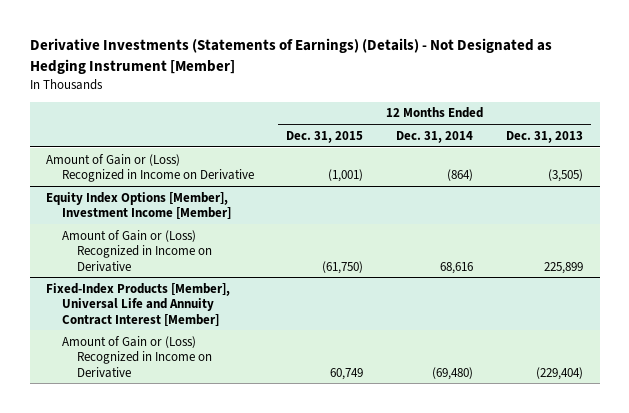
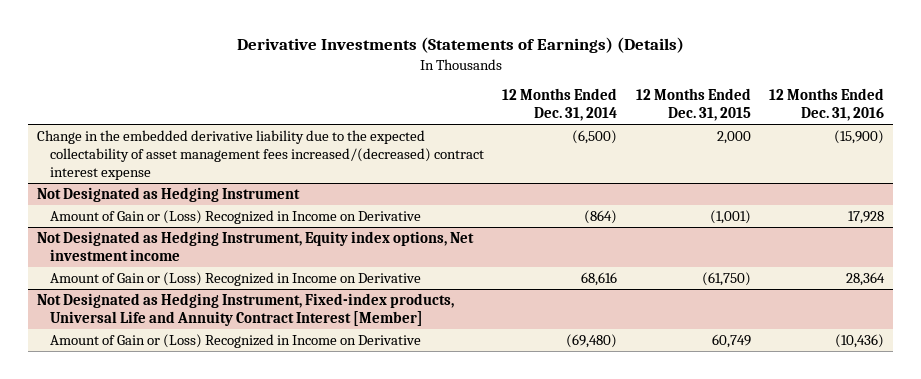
- Derivative Investments (Statements of Earnings) (Details) - Not Designated as Hedging Instrument [Member]
+ Derivative Investments (Statements of Earnings) (Details)
- | 12 Months Ended Dec. 31, 2015 | 12 Months Ended Dec. 31, 2014 | 12 Months Ended Dec. 31, 2013
+ | 12 Months Ended Dec. 31, 2014 | 12 Months Ended Dec. 31, 2015 | 12 Months Ended Dec. 31, 2016
+ Change in the embedded derivative liability due to the expected collectability of asset management fees increased/(decreased) contract interest expense | (6,500) | 2,000 | (15,900)
+ Not Designated as Hedging Instrument
- Equity Index Options [Member], Investment Income [Member]
+ Not Designated as Hedging Instrument, Equity index options, Net investment income
- Fixed-Index Products [Member], Universal Life and Annuity Contract Interest [Member]
+ Not Designated as Hedging Instrument, Fixed-index products, Universal Life and Annuity Contract Interest [Member]

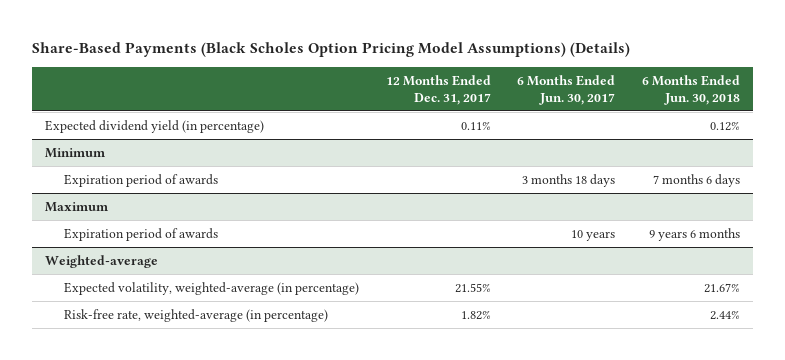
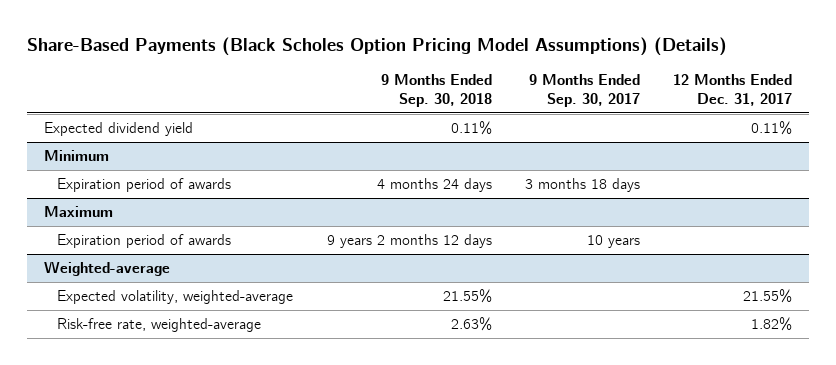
- | 12 Months Ended Dec. 31, 2017 | 6 Months Ended Jun. 30, 2017 | 6 Months Ended Jun. 30, 2018
+ | 9 Months Ended Sep. 30, 2018 | 9 Months Ended Sep. 30, 2017 | 12 Months Ended Dec. 31, 2017
- Expected dividend yield (in percentage) | 0.11% | | 0.12%
+ Expected dividend yield | 0.11% | | 0.11%
@ Weighted-average
- Expected volatility, weighted-average (in percentage) | 21.55% | | 21.67%
- Risk-free rate, weighted-average (in percentage) | 1.82% | | 2.44%
+ Expected volatility, weighted-average | 21.55% | | 21.55%
+ Risk-free rate, weighted-average | 2.63% | | 1.82%

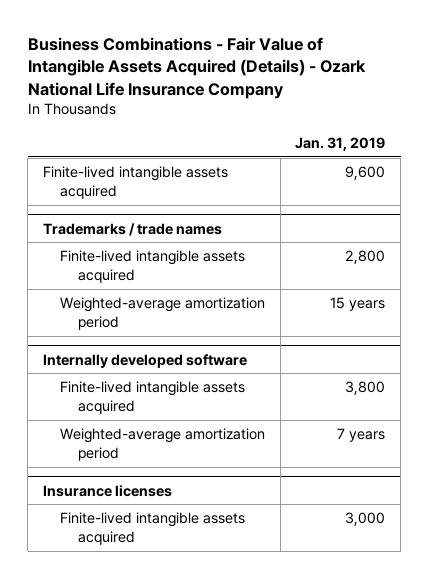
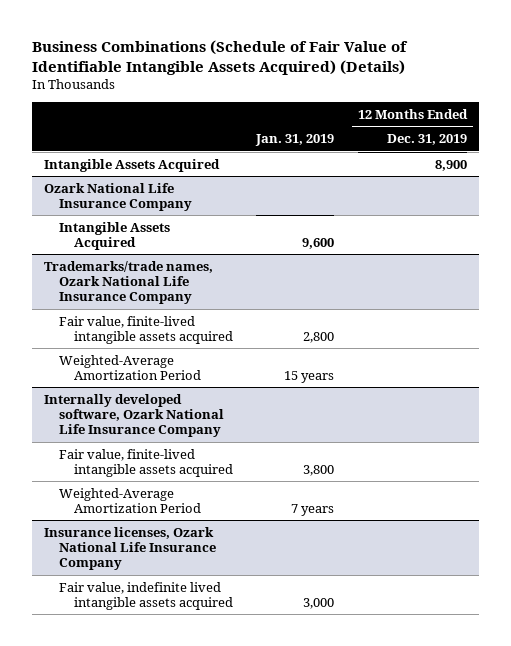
- Business Combinations - Fair Value of Intangible Assets Acquired (Details) - Ozark National Life Insurance Company
+ Business Combinations (Schedule of Fair Value of Identifiable Intangible Assets Acquired) (Details)
- | Jan. 31, 2019
+ | Jan. 31, 2019 | 12 Months Ended Dec. 31, 2019
- Finite-lived intangible assets acquired | 9,600
- Trademarks / trade names
- Finite-lived intangible assets acquired | 2,800
- Weighted-average amortization period | 15 years
- Internally developed software
- Finite-lived intangible assets acquired | 3,800
- Weighted-average amortization period | 7 years
- Insurance licenses
- Finite-lived intangible assets acquired | 3,000
+ Intangible Assets Acquired | | 8,900
+ Ozark National Life Insurance Company
+ Intangible Assets Acquired | 9,600 |
+ Trademarks/trade names, Ozark National Life Insurance Company
+ Fair value, finite-lived intangible assets acquired | 2,800 |
+ Weighted-Average Amortization Period | 15 years |
+ Internally developed software, Ozark National Life Insurance Company
+ Fair value, finite-lived intangible assets acquired | 3,800 |
+ Weighted-Average Amortization Period | 7 years |
+ Insurance licenses, Ozark National Life Insurance Company
+ Fair value, indefinite lived intangible assets acquired | 3,000 |

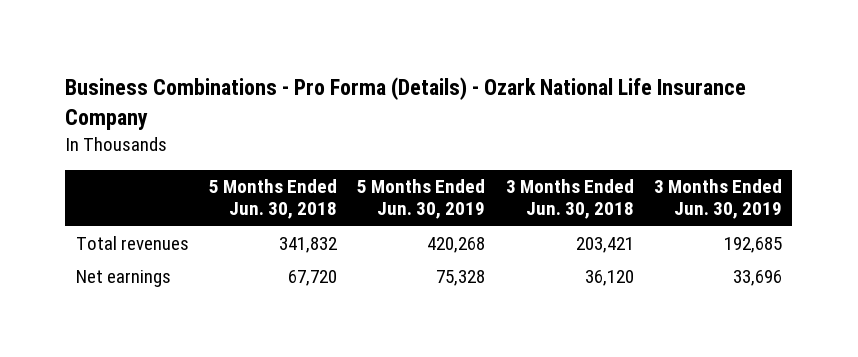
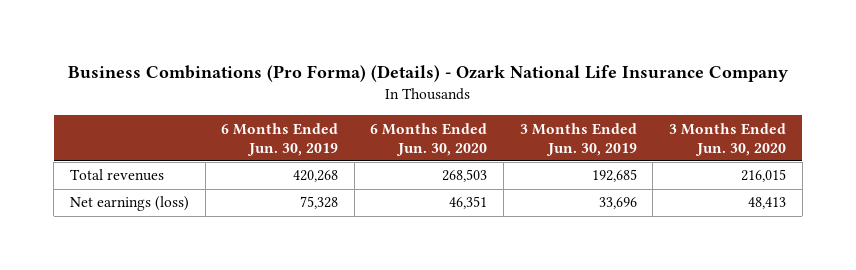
- Business Combinations - Pro Forma (Details) - Ozark National Life Insurance Company
+ Business Combinations (Pro Forma) (Details) - Ozark National Life Insurance Company
- | 5 Months Ended Jun. 30, 2018 | 5 Months Ended Jun. 30, 2019 | 3 Months Ended Jun. 30, 2018 | 3 Months Ended Jun. 30, 2019
+ | 6 Months Ended Jun. 30, 2019 | 6 Months Ended Jun. 30, 2020 | 3 Months Ended Jun. 30, 2019 | 3 Months Ended Jun. 30, 2020
- Net earnings | 67,720 | 75,328 | 36,120 | 33,696
+ Net earnings (loss) | 75,328 | 46,351 | 33,696 | 48,413

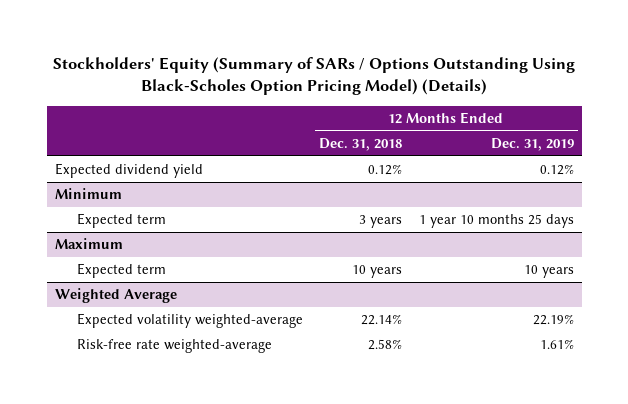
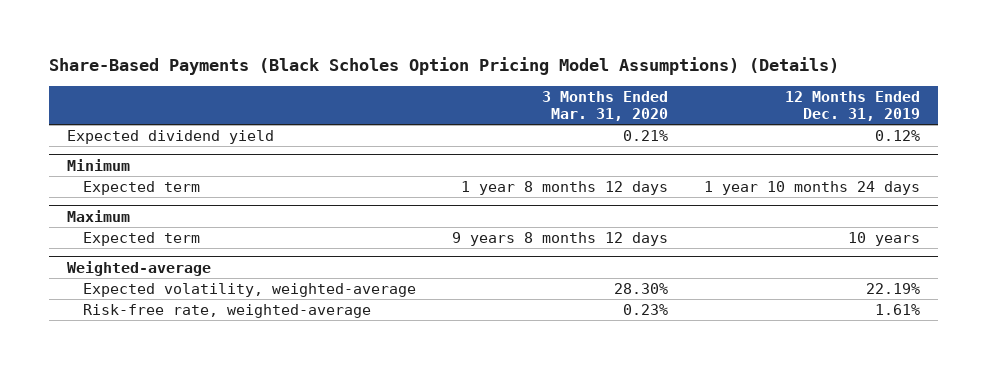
- Stockholders' Equity (Summary of SARs / Options Outstanding Using Black-Scholes Option Pricing Model) (Details)
+ Share-Based Payments (Black Scholes Option Pricing Model Assumptions) (Details)
- | 12 Months Ended Dec. 31, 2018 | 12 Months Ended Dec. 31, 2019
+ | 3 Months Ended Mar. 31, 2020 | 12 Months Ended Dec. 31, 2019
@ Minimum
- Expected term | 3 years | 1 year 10 months 25 days
+ Expected term | 1 year 8 months 12 days | 1 year 10 months 24 days
- Weighted Average
- Expected volatility weighted-average | 22.14% | 22.19%
- Risk-free rate weighted-average | 2.58% | 1.61%
+ Weighted-average
+ Expected volatility, weighted-average | 28.30% | 22.19%
+ Risk-free rate, weighted-average | 0.23% | 1.61%

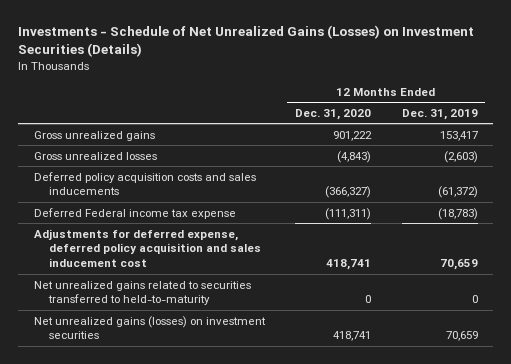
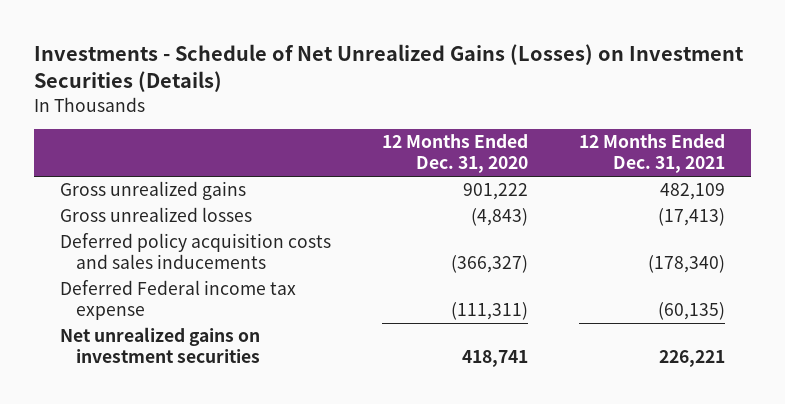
- | 12 Months Ended Dec. 31, 2020 | 12 Months Ended Dec. 31, 2019
+ | 12 Months Ended Dec. 31, 2020 | 12 Months Ended Dec. 31, 2021
- Adjustments for deferred expense, deferred policy acquisition and sales inducement cost | 418,741 | 70,659
- Net unrealized gains related to securities transferred to held-to-maturity | 0 | 0
- Net unrealized gains (losses) on investment securities | 418,741 | 70,659
+ Net unrealized gains on investment securities | 418,741 | 226,221

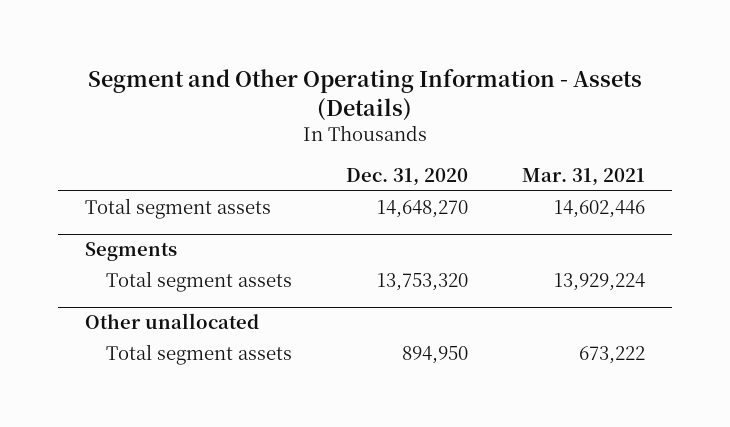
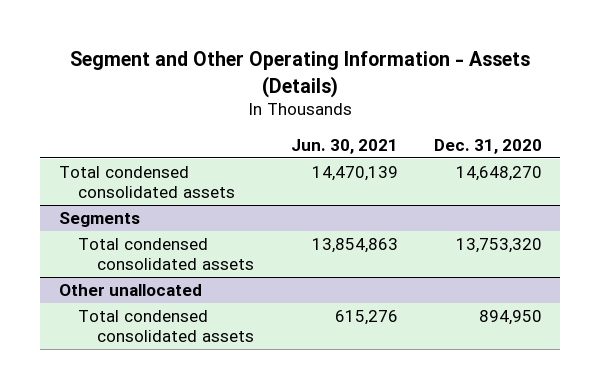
- | Dec. 31, 2020 | Mar. 31, 2021
+ | Jun. 30, 2021 | Dec. 31, 2020
- Total segment assets | 14,648,270 | 14,602,446
+ Total condensed consolidated assets | 14,470,139 | 14,648,270
@ Segments
- Total segment assets | 13,753,320 | 13,929,224
+ Total condensed consolidated assets | 13,854,863 | 13,753,320
@ Other unallocated
- Total segment assets | 894,950 | 673,222
+ Total condensed consolidated assets | 615,276 | 894,950

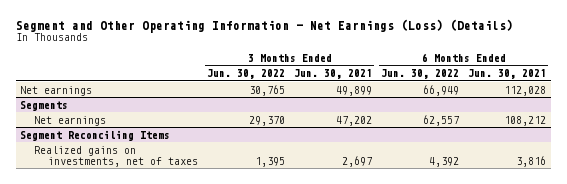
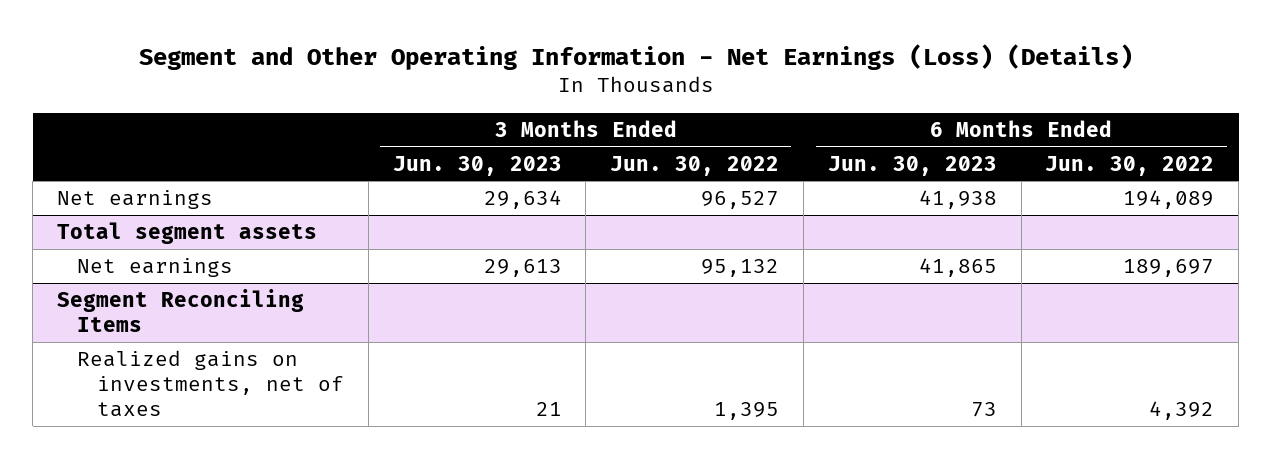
- | 3 Months Ended Jun. 30, 2022 | 3 Months Ended Jun. 30, 2021 | 6 Months Ended Jun. 30, 2022 | 6 Months Ended Jun. 30, 2021
+ | 3 Months Ended Jun. 30, 2023 | 3 Months Ended Jun. 30, 2022 | 6 Months Ended Jun. 30, 2023 | 6 Months Ended Jun. 30, 2022
- Net earnings | 30,765 | 49,899 | 66,949 | 112,028
- Segments
- Net earnings | 29,370 | 47,202 | 62,557 | 108,212
+ Net earnings | 29,634 | 96,527 | 41,938 | 194,089
+ Total segment assets
+ Net earnings | 29,613 | 95,132 | 41,865 | 189,697

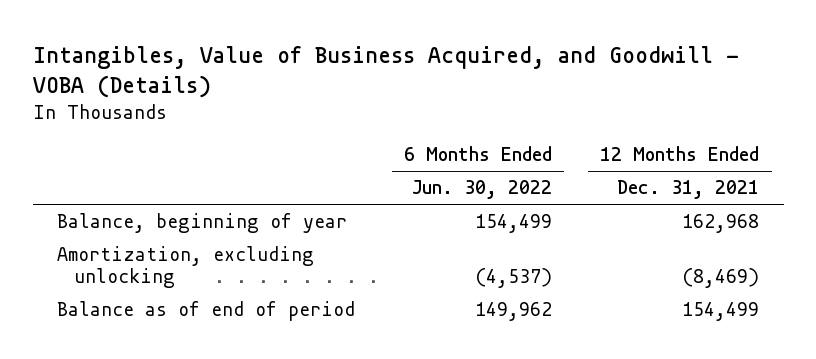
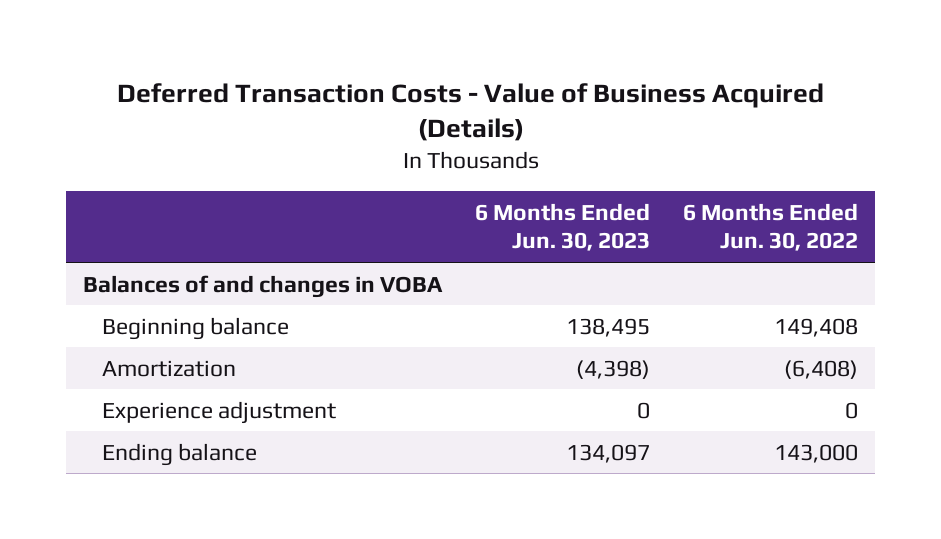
- Intangibles, Value of Business Acquired, and Goodwill - VOBA (Details)
+ Deferred Transaction Costs - Value of Business Acquired (Details)
- | 6 Months Ended Jun. 30, 2022 | 12 Months Ended Dec. 31, 2021
+ | 6 Months Ended Jun. 30, 2023 | 6 Months Ended Jun. 30, 2022
- Balance, beginning of year | 154,499 | 162,968
- Amortization, excluding unlocking | (4,537) | (8,469)
- Balance as of end of period | 149,962 | 154,499
+ Balances of and changes in VOBA
+ Beginning balance | 138,495 | 149,408
+ Amortization | (4,398) | (6,408)
+ Experience adjustment | 0 | 0
+ Ending balance | 134,097 | 143,000

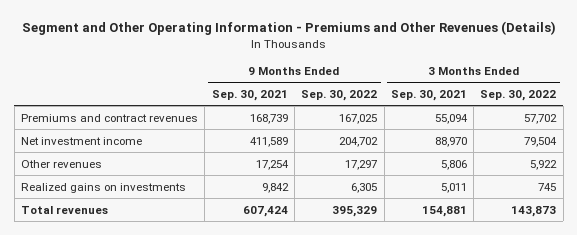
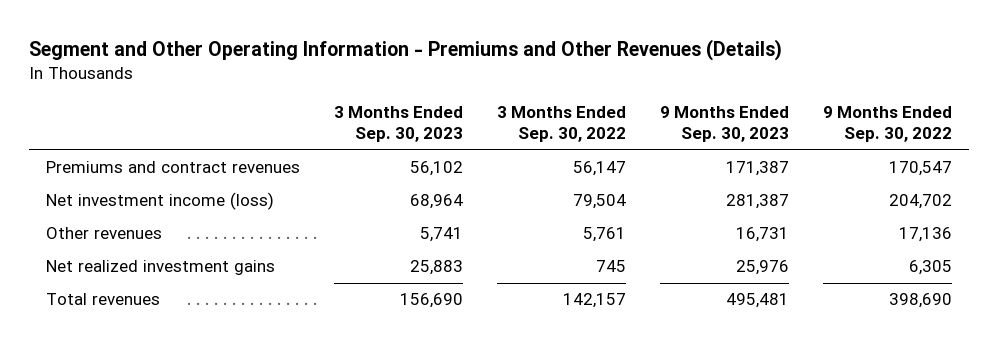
- | 9 Months Ended Sep. 30, 2021 | 9 Months Ended Sep. 30, 2022 | 3 Months Ended Sep. 30, 2021 | 3 Months Ended Sep. 30, 2022
+ | 3 Months Ended Sep. 30, 2023 | 3 Months Ended Sep. 30, 2022 | 9 Months Ended Sep. 30, 2023 | 9 Months Ended Sep. 30, 2022
- Premiums and contract revenues | 168,739 | 167,025 | 55,094 | 57,702
- Net investment income | 411,589 | 204,702 | 88,970 | 79,504
- Other revenues | 17,254 | 17,297 | 5,806 | 5,922
- Realized gains on investments | 9,842 | 6,305 | 5,011 | 745
- Total revenues | 607,424 | 395,329 | 154,881 | 143,873
+ Premiums and contract revenues | 56,102 | 56,147 | 171,387 | 170,547
+ Net investment income (loss) | 68,964 | 79,504 | 281,387 | 204,702
+ Other revenues | 5,741 | 5,761 | 16,731 | 17,136
+ Net realized investment gains | 25,883 | 745 | 25,976 | 6,305
+ Total revenues | 156,690 | 142,157 | 495,481 | 398,690

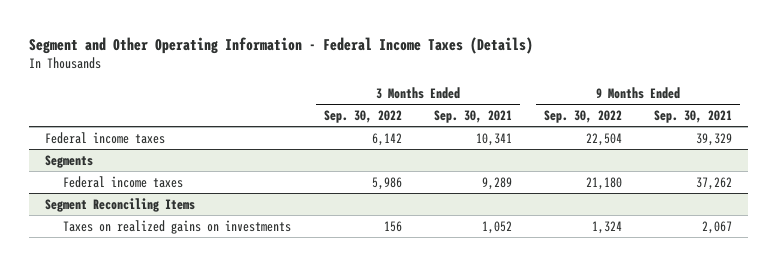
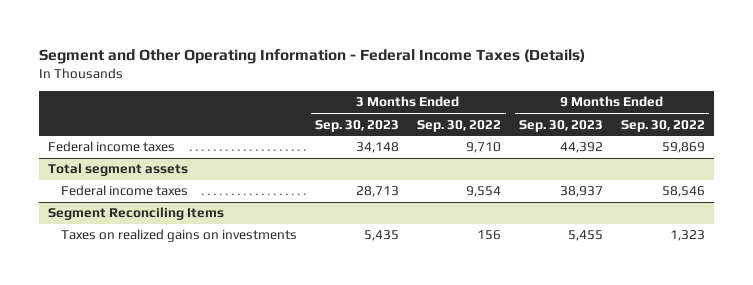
- | 3 Months Ended Sep. 30, 2022 | 3 Months Ended Sep. 30, 2021 | 9 Months Ended Sep. 30, 2022 | 9 Months Ended Sep. 30, 2021
+ | 3 Months Ended Sep. 30, 2023 | 3 Months Ended Sep. 30, 2022 | 9 Months Ended Sep. 30, 2023 | 9 Months Ended Sep. 30, 2022
- Federal income taxes | 6,142 | 10,341 | 22,504 | 39,329
- Segments
- Federal income taxes | 5,986 | 9,289 | 21,180 | 37,262
+ Federal income taxes | 34,148 | 9,710 | 44,392 | 59,869
+ Total segment assets
+ Federal income taxes | 28,713 | 9,554 | 38,937 | 58,546
@ Segment Reconciling Items
- Taxes on realized gains on investments | 156 | 1,052 | 1,324 | 2,067
+ Taxes on realized gains on investments | 5,435 | 156 | 5,455 | 1,323

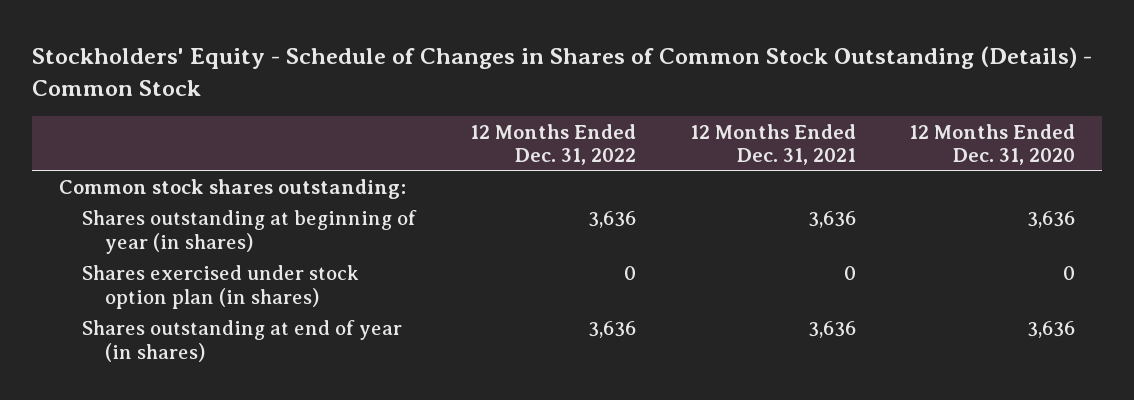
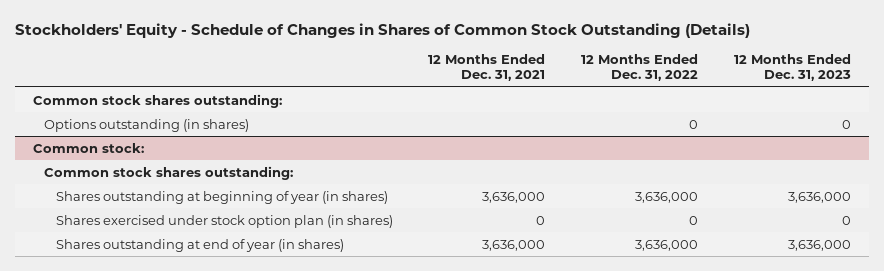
- Stockholders' Equity - Schedule of Changes in Shares of Common Stock Outstanding (Details) - Common Stock
+ Stockholders' Equity - Schedule of Changes in Shares of Common Stock Outstanding (Details)
- | 12 Months Ended Dec. 31, 2022 | 12 Months Ended Dec. 31, 2021 | 12 Months Ended Dec. 31, 2020
+ | 12 Months Ended Dec. 31, 2021 | 12 Months Ended Dec. 31, 2022 | 12 Months Ended Dec. 31, 2023
- Shares outstanding at beginning of year (in shares) | 3,636 | 3,636 | 3,636
+ Options outstanding (in shares) | | 0 | 0
+ Common stock:
+ Common stock shares outstanding:
+ Shares outstanding at beginning of year (in shares) | 3,636,000 | 3,636,000 | 3,636,000
- Shares outstanding at end of year (in shares) | 3,636 | 3,636 | 3,636
+ Shares outstanding at end of year (in shares) | 3,636,000 | 3,636,000 | 3,636,000

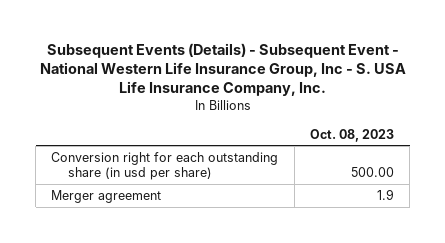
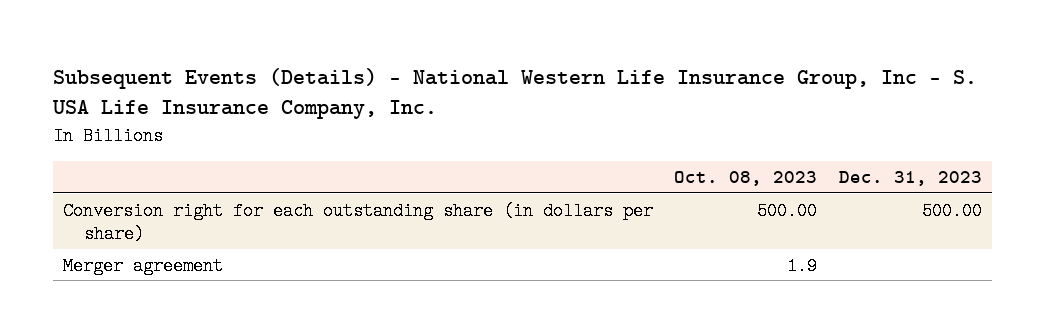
- Subsequent Events (Details) - Subsequent Event - National Western Life Insurance Group, Inc - S. USA Life Insurance Company, Inc.
+ Subsequent Events (Details) - National Western Life Insurance Group, Inc - S. USA Life Insurance Company, Inc.
- | Oct. 08, 2023
+ | Oct. 08, 2023 | Dec. 31, 2023
- Conversion right for each outstanding share (in usd per share) | 500.00
+ Conversion right for each outstanding share (in dollars per share) | 500.00 | 500.00

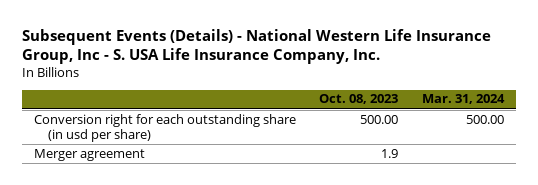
- | Oct. 08, 2023 | Dec. 31, 2023
+ | Oct. 08, 2023 | Mar. 31, 2024
- Conversion right for each outstanding share (in dollars per share) | 500.00 | 500.00
+ Conversion right for each outstanding share (in usd per share) | 500.00 | 500.00

